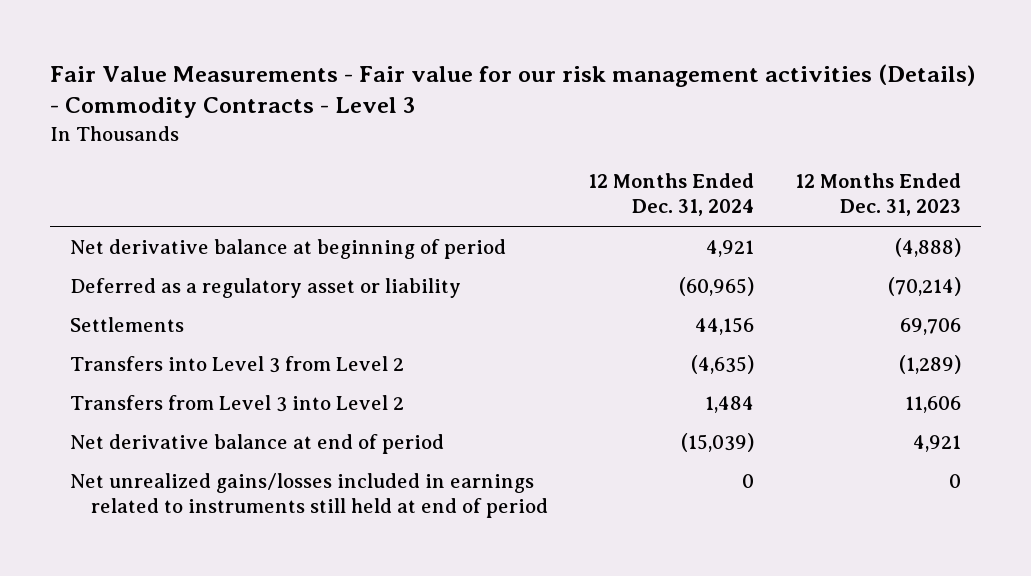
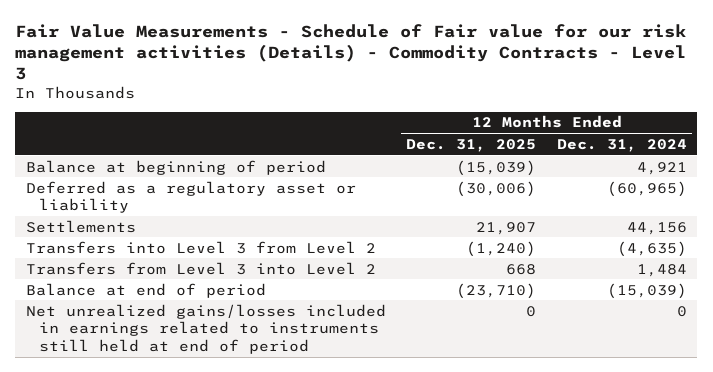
- Fair Value Measurements - Fair value for our risk management activities (Details) - Commodity Contracts - Level 3
+ Fair Value Measurements - Schedule of Fair value for our risk management activities (Details) - Commodity Contracts - Level 3
- | 12 Months Ended Dec. 31, 2024 | 12 Months Ended Dec. 31, 2023
+ | 12 Months Ended Dec. 31, 2025 | 12 Months Ended Dec. 31, 2024
- Net derivative balance at beginning of period | 4,921 | (4,888)
+ Balance at beginning of period | (15,039) | 4,921
- Net derivative balance at end of period | (15,039) | 4,921
+ Balance at end of period | (23,710) | (15,039)

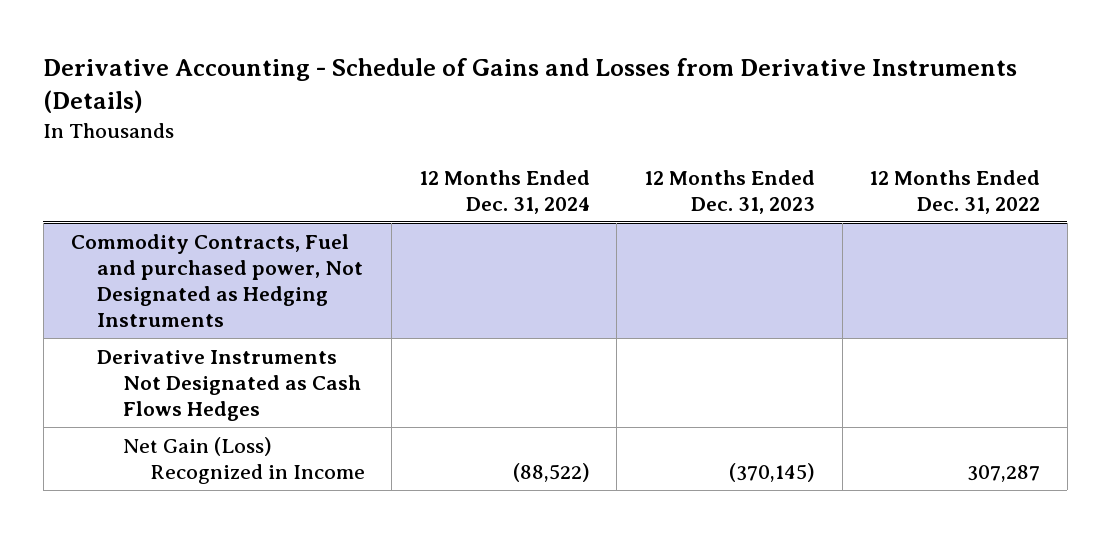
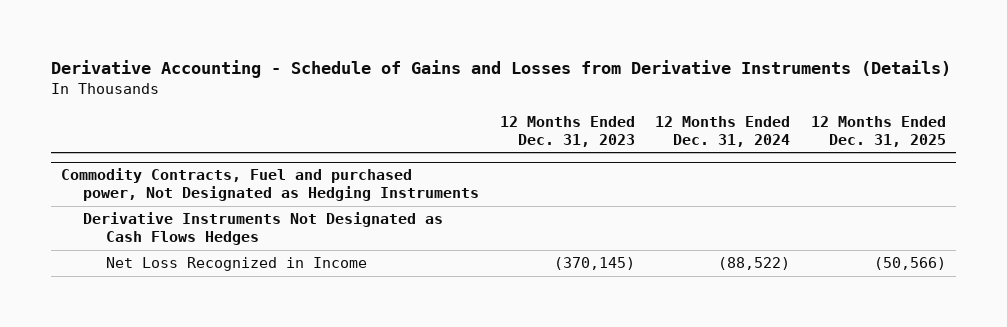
- | 12 Months Ended Dec. 31, 2024 | 12 Months Ended Dec. 31, 2023 | 12 Months Ended Dec. 31, 2022
+ | 12 Months Ended Dec. 31, 2023 | 12 Months Ended Dec. 31, 2024 | 12 Months Ended Dec. 31, 2025
@ Commodity Contracts, Fuel and purchased power, Not Designated as Hedging Instruments
- Net Gain (Loss) Recognized in Income | (88,522) | (370,145) | 307,287
+ Net Loss Recognized in Income | (370,145) | (88,522) | (50,566)

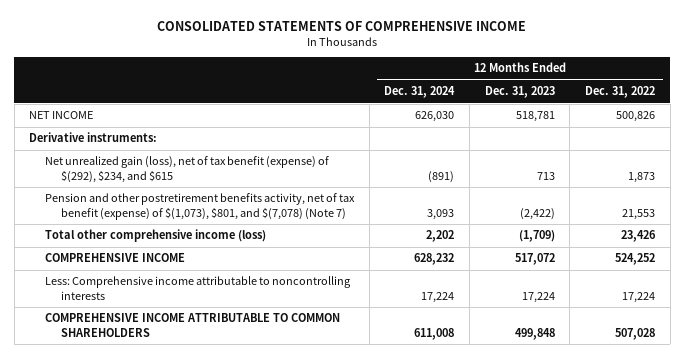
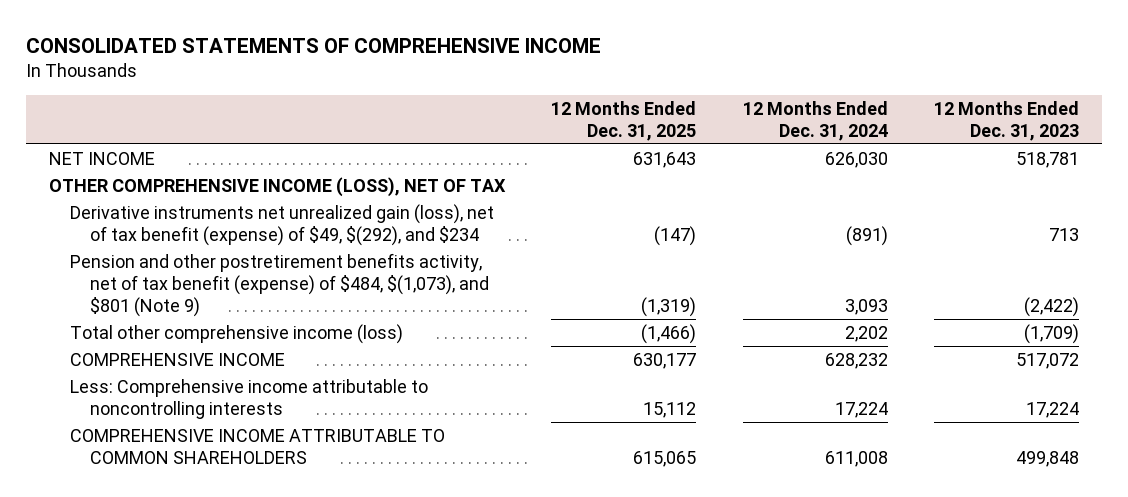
- | 12 Months Ended Dec. 31, 2024 | 12 Months Ended Dec. 31, 2023 | 12 Months Ended Dec. 31, 2022
+ | 12 Months Ended Dec. 31, 2025 | 12 Months Ended Dec. 31, 2024 | 12 Months Ended Dec. 31, 2023
- Derivative instruments:
- Net unrealized gain (loss), net of tax benefit (expense) of $(292), $234, and $615 | (891) | 713 | 1,873
- Pension and other postretirement benefits activity, net of tax benefit (expense) of $(1,073), $801, and $(7,078) (Note 7) | 3,093 | (2,422) | 21,553
+ OTHER COMPREHENSIVE INCOME (LOSS), NET OF TAX
+ Derivative instruments net unrealized gain (loss), net of tax benefit (expense) of $49, $(292), and $234 | (147) | (891) | 713
+ Pension and other postretirement benefits activity, net of tax benefit (expense) of $484, $(1,073), and $801 (Note 9) | (1,319) | 3,093 | (2,422)

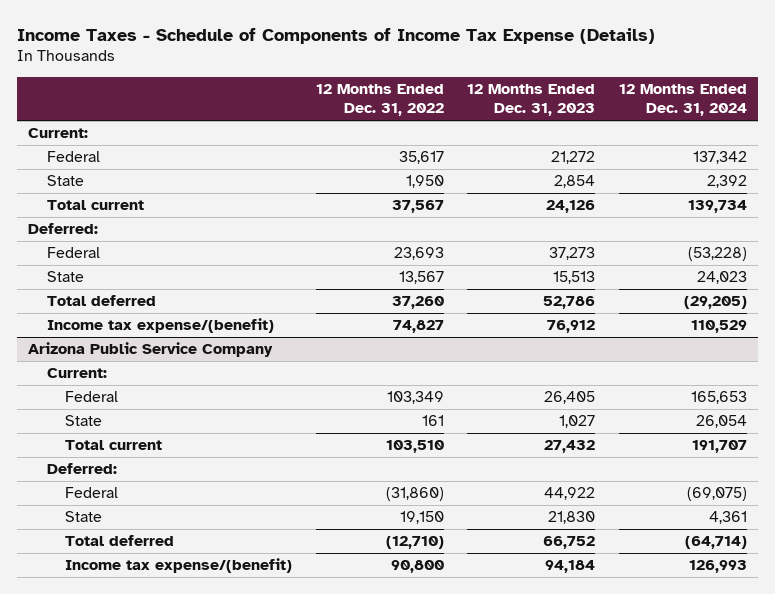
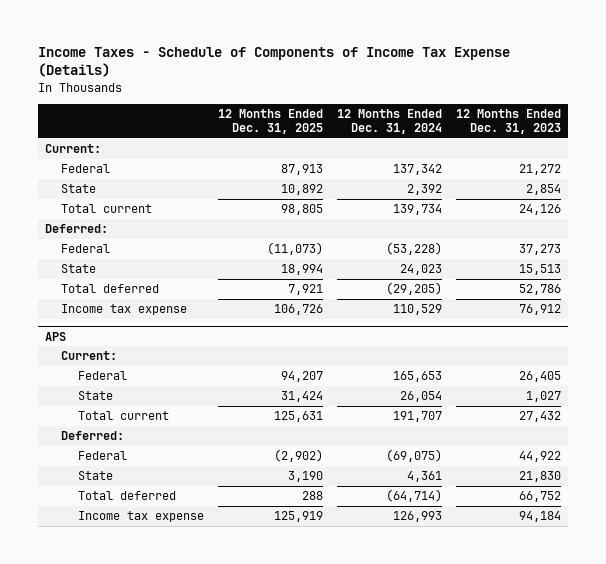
- | 12 Months Ended Dec. 31, 2022 | 12 Months Ended Dec. 31, 2023 | 12 Months Ended Dec. 31, 2024
+ | 12 Months Ended Dec. 31, 2025 | 12 Months Ended Dec. 31, 2024 | 12 Months Ended Dec. 31, 2023
- Income tax expense/(benefit) | 74,827 | 76,912 | 110,529
- Arizona Public Service Company
+ Income tax expense | 106,726 | 110,529 | 76,912
+ APS
- Income tax expense/(benefit) | 90,800 | 94,184 | 126,993
+ Income tax expense | 125,919 | 126,993 | 94,184

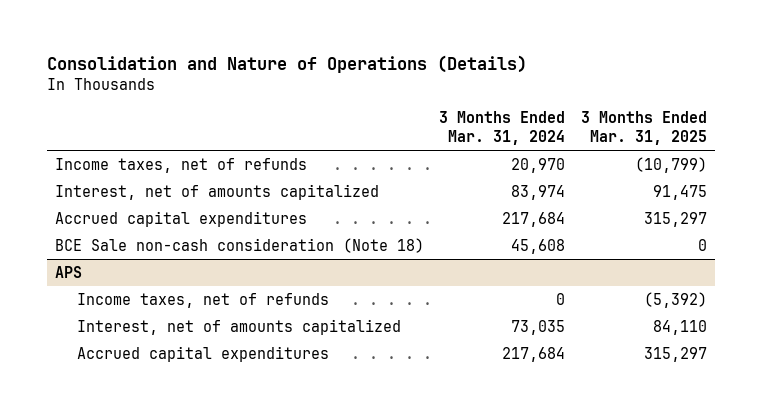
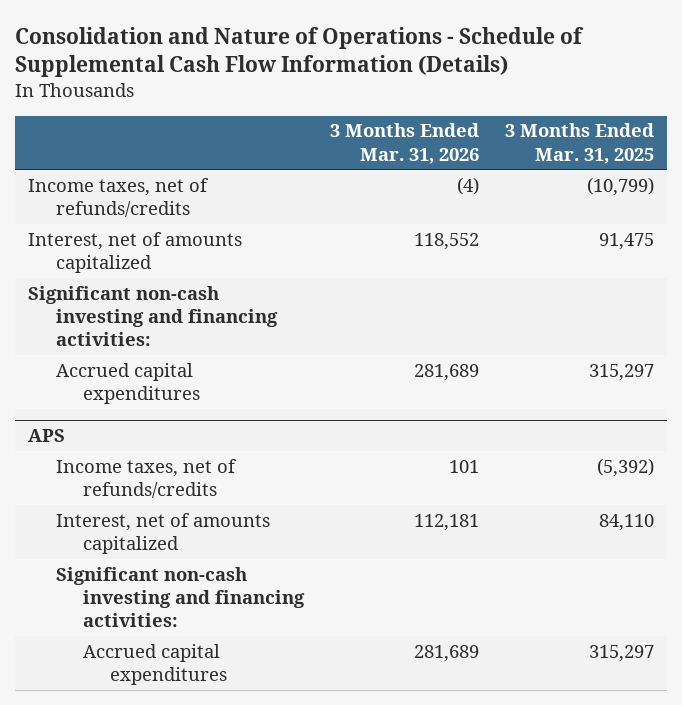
- Consolidation and Nature of Operations (Details)
+ Consolidation and Nature of Operations - Schedule of Supplemental Cash Flow Information (Details)
- | 3 Months Ended Mar. 31, 2024 | 3 Months Ended Mar. 31, 2025
+ | 3 Months Ended Mar. 31, 2026 | 3 Months Ended Mar. 31, 2025
- Income taxes, net of refunds | 20,970 | (10,799)
+ Income taxes, net of refunds/credits | (4) | (10,799)
+ Significant non-cash investing and financing activities:
- BCE Sale non-cash consideration (Note 18) | 45,608 | 0
@ APS
- Income taxes, net of refunds | 0 | (5,392)
+ Income taxes, net of refunds/credits | 101 | (5,392)
+ Significant non-cash investing and financing activities:

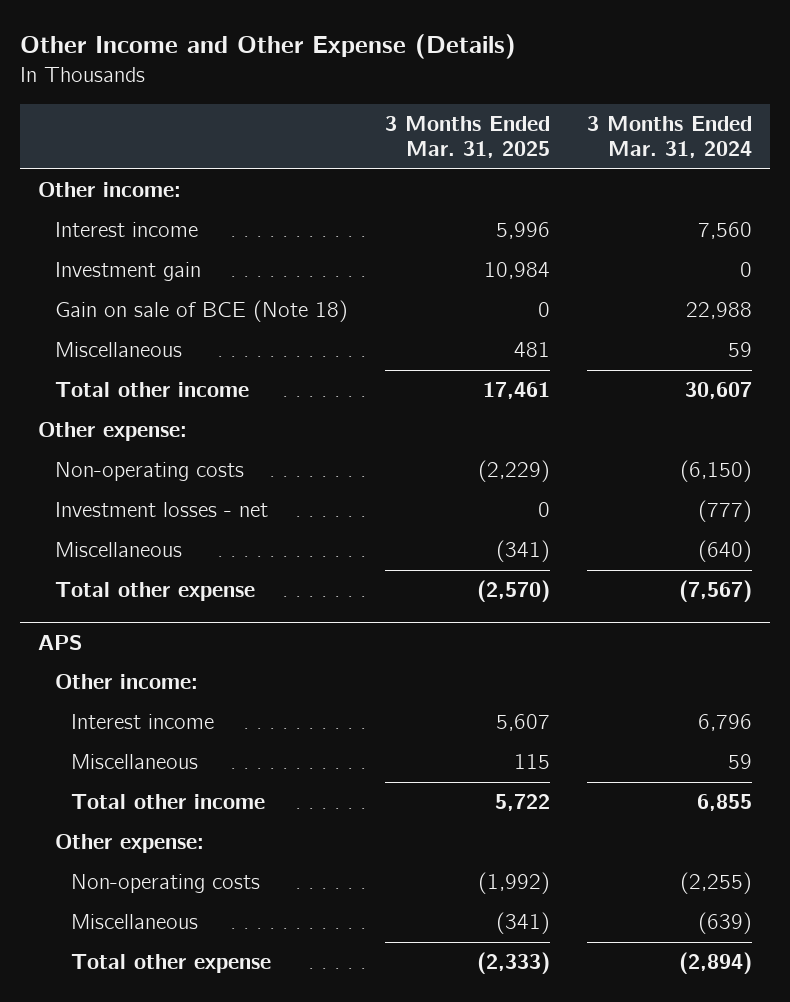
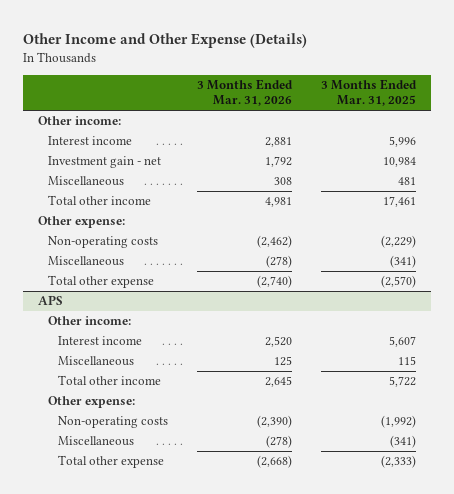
- | 3 Months Ended Mar. 31, 2025 | 3 Months Ended Mar. 31, 2024
+ | 3 Months Ended Mar. 31, 2026 | 3 Months Ended Mar. 31, 2025
- Investment gain | 10,984 | 0
- Gain on sale of BCE (Note 18) | 0 | 22,988
+ Investment gain - net | 1,792 | 10,984
- Investment losses - net | 0 | (777)

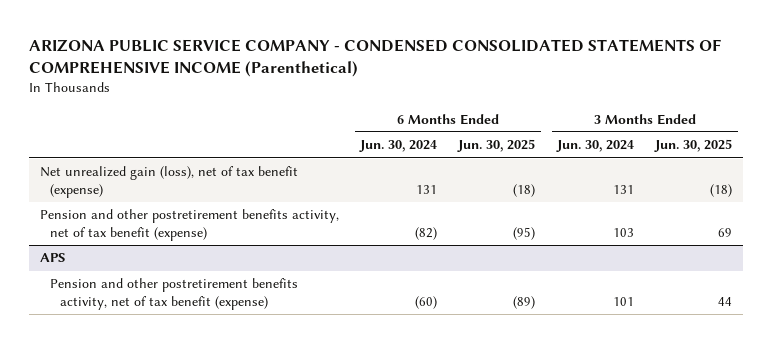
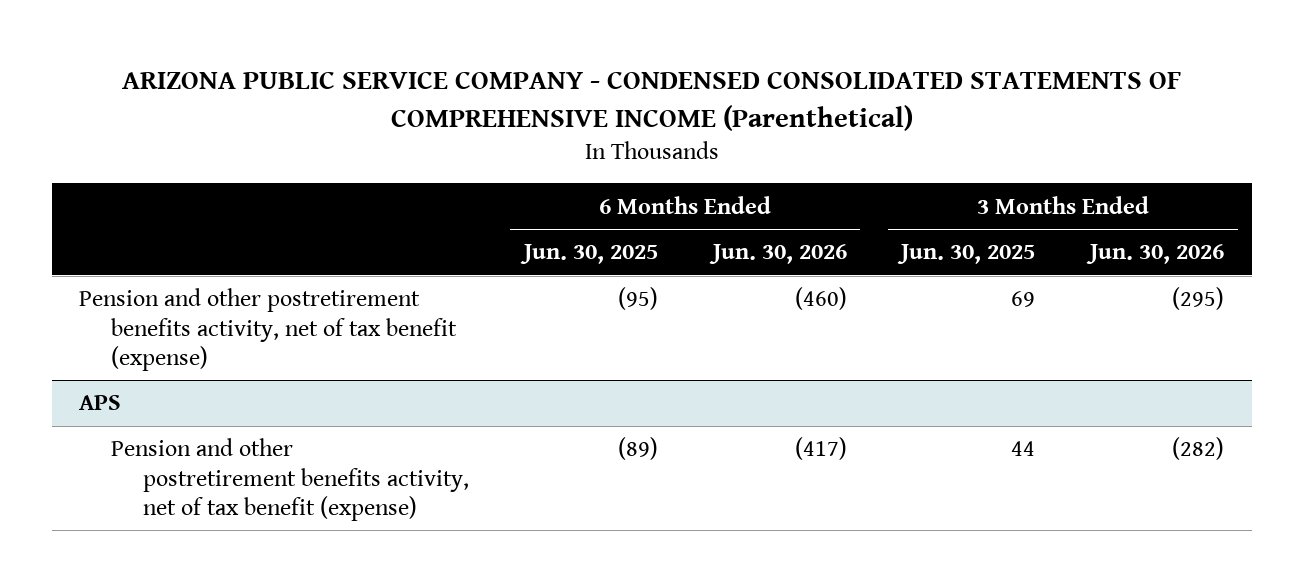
- | 6 Months Ended Jun. 30, 2024 | 6 Months Ended Jun. 30, 2025 | 3 Months Ended Jun. 30, 2024 | 3 Months Ended Jun. 30, 2025
+ | 6 Months Ended Jun. 30, 2025 | 6 Months Ended Jun. 30, 2026 | 3 Months Ended Jun. 30, 2025 | 3 Months Ended Jun. 30, 2026
- Net unrealized gain (loss), net of tax benefit (expense) | 131 | (18) | 131 | (18)

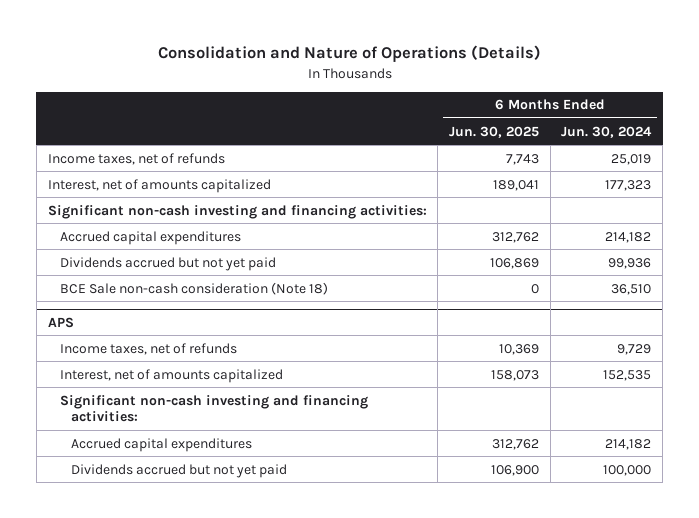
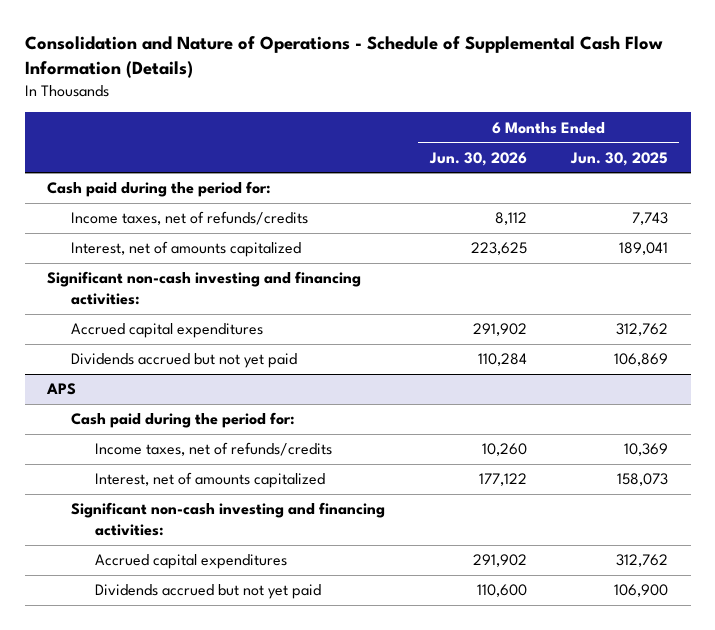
- Consolidation and Nature of Operations (Details)
+ Consolidation and Nature of Operations - Schedule of Supplemental Cash Flow Information (Details)
- | 6 Months Ended Jun. 30, 2025 | 6 Months Ended Jun. 30, 2024
+ | 6 Months Ended Jun. 30, 2026 | 6 Months Ended Jun. 30, 2025
- Income taxes, net of refunds | 7,743 | 25,019
+ Cash paid during the period for:
+ Income taxes, net of refunds/credits | 8,112 | 7,743
- BCE Sale non-cash consideration (Note 18) | 0 | 36,510
@ APS
- Income taxes, net of refunds | 10,369 | 9,729
+ Cash paid during the period for:
+ Income taxes, net of refunds/credits | 10,260 | 10,369

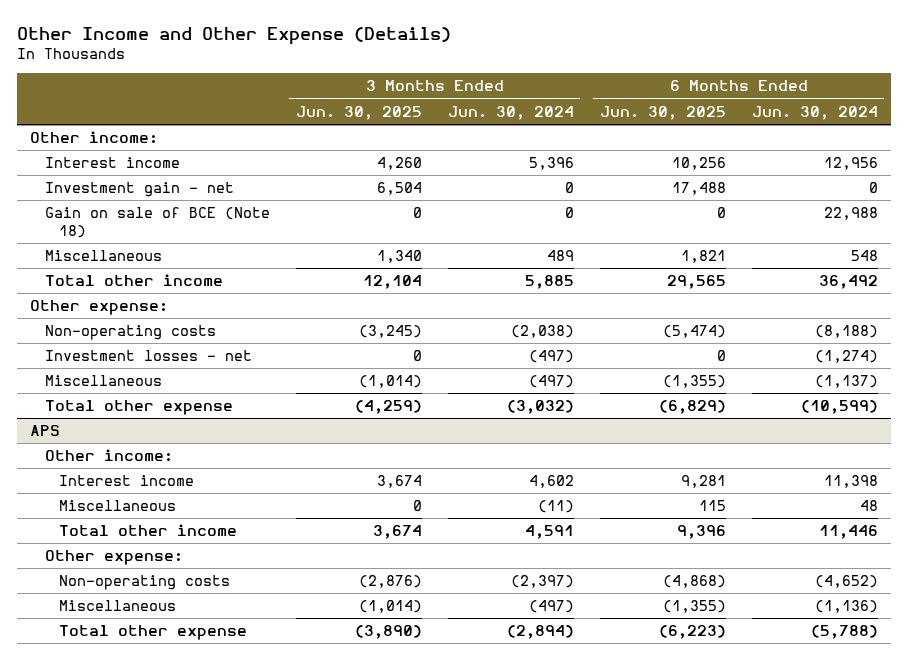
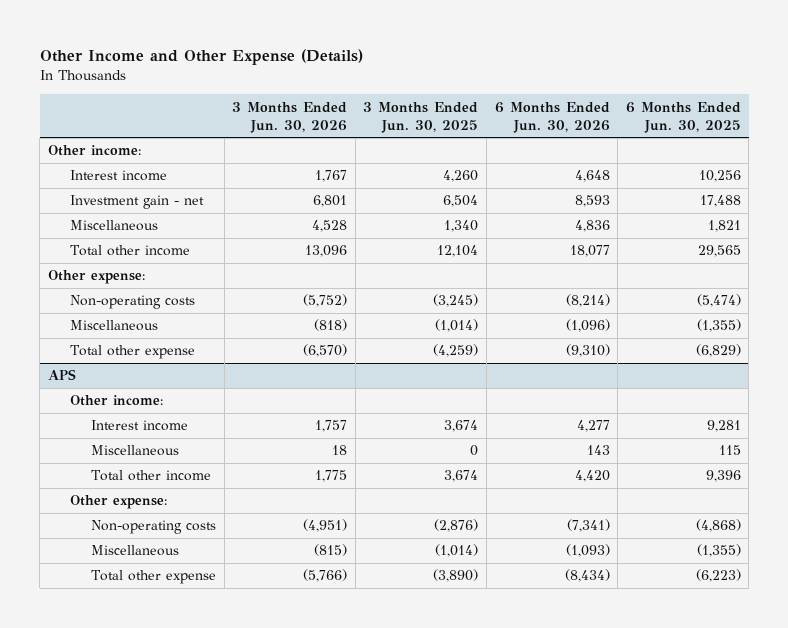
- | 3 Months Ended Jun. 30, 2025 | 3 Months Ended Jun. 30, 2024 | 6 Months Ended Jun. 30, 2025 | 6 Months Ended Jun. 30, 2024
+ | 3 Months Ended Jun. 30, 2026 | 3 Months Ended Jun. 30, 2025 | 6 Months Ended Jun. 30, 2026 | 6 Months Ended Jun. 30, 2025
- Gain on sale of BCE (Note 18) | 0 | 0 | 0 | 22,988
- Investment losses - net | 0 | (497) | 0 | (1,274)

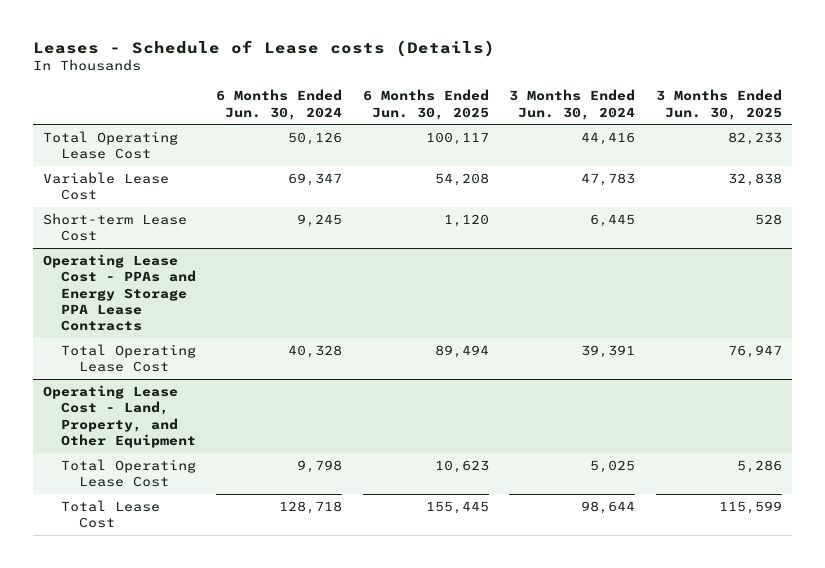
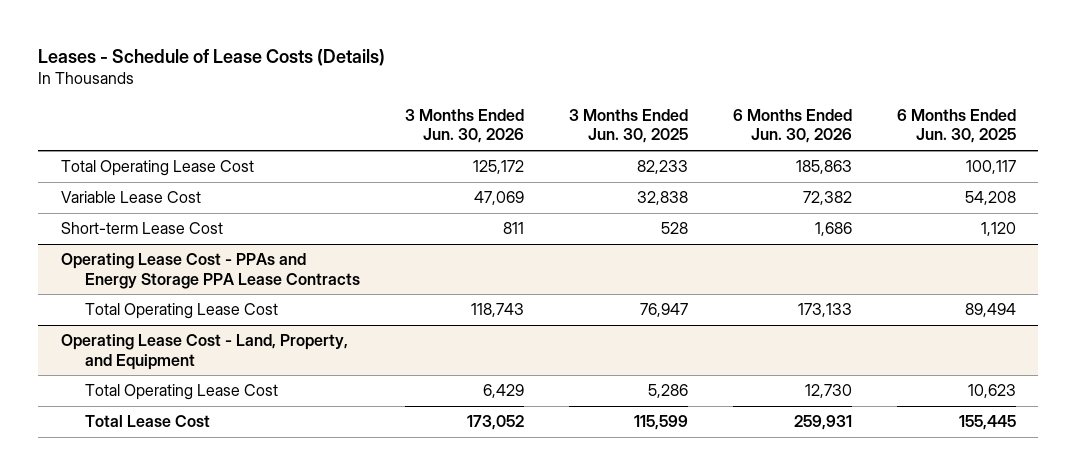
- Leases - Schedule of Lease costs (Details)
+ Leases - Schedule of Lease Costs (Details)
- | 6 Months Ended Jun. 30, 2024 | 6 Months Ended Jun. 30, 2025 | 3 Months Ended Jun. 30, 2024 | 3 Months Ended Jun. 30, 2025
+ | 3 Months Ended Jun. 30, 2026 | 3 Months Ended Jun. 30, 2025 | 6 Months Ended Jun. 30, 2026 | 6 Months Ended Jun. 30, 2025
- Operating Lease Cost - Land, Property, and Other Equipment
+ Operating Lease Cost - Land, Property, and Equipment

